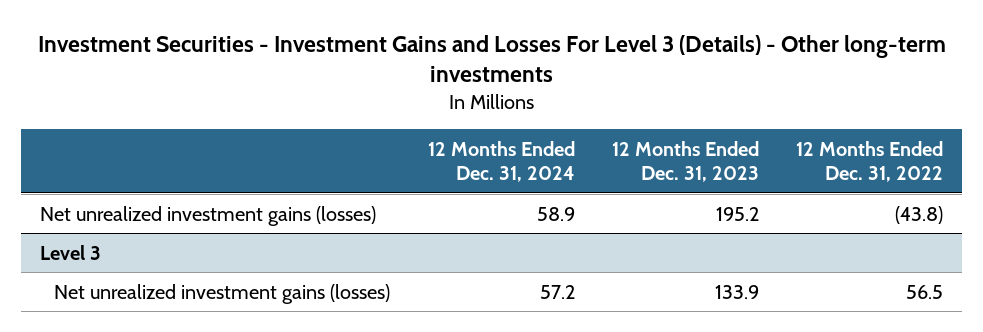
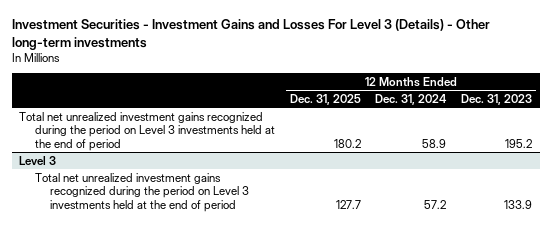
- | 12 Months Ended Dec. 31, 2024 | 12 Months Ended Dec. 31, 2023 | 12 Months Ended Dec. 31, 2022
+ | 12 Months Ended Dec. 31, 2025 | 12 Months Ended Dec. 31, 2024 | 12 Months Ended Dec. 31, 2023
- Net unrealized investment gains (losses) | 58.9 | 195.2 | (43.8)
+ Total net unrealized investment gains recognized during the period on Level 3 investments held at the end of period | 180.2 | 58.9 | 195.2
@ Level 3
- Net unrealized investment gains (losses) | 57.2 | 133.9 | 56.5
+ Total net unrealized investment gains recognized during the period on Level 3 investments held at the end of period | 127.7 | 57.2 | 133.9

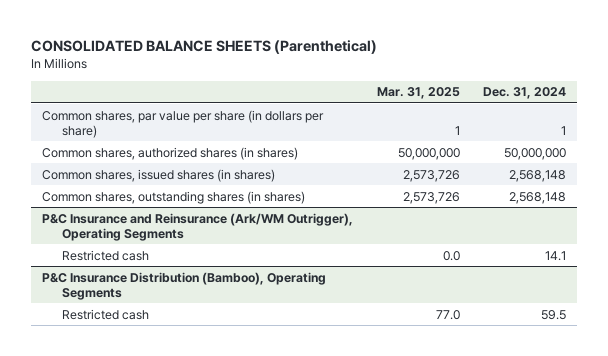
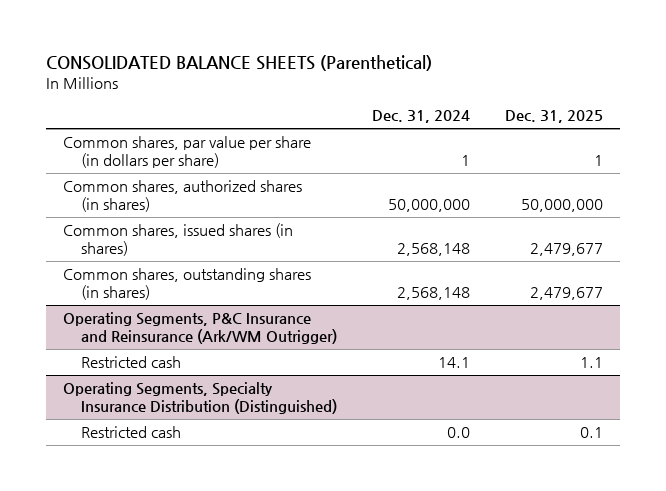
- | Mar. 31, 2025 | Dec. 31, 2024
+ | Dec. 31, 2024 | Dec. 31, 2025
- P&C Insurance and Reinsurance (Ark/WM Outrigger), Operating Segments
+ Operating Segments, P&C Insurance and Reinsurance (Ark/WM Outrigger)
- P&C Insurance Distribution (Bamboo), Operating Segments
- Restricted cash | 77.0 | 59.5
+ Operating Segments, Specialty Insurance Distribution (Distinguished)
+ Restricted cash | 0.0 | 0.1

